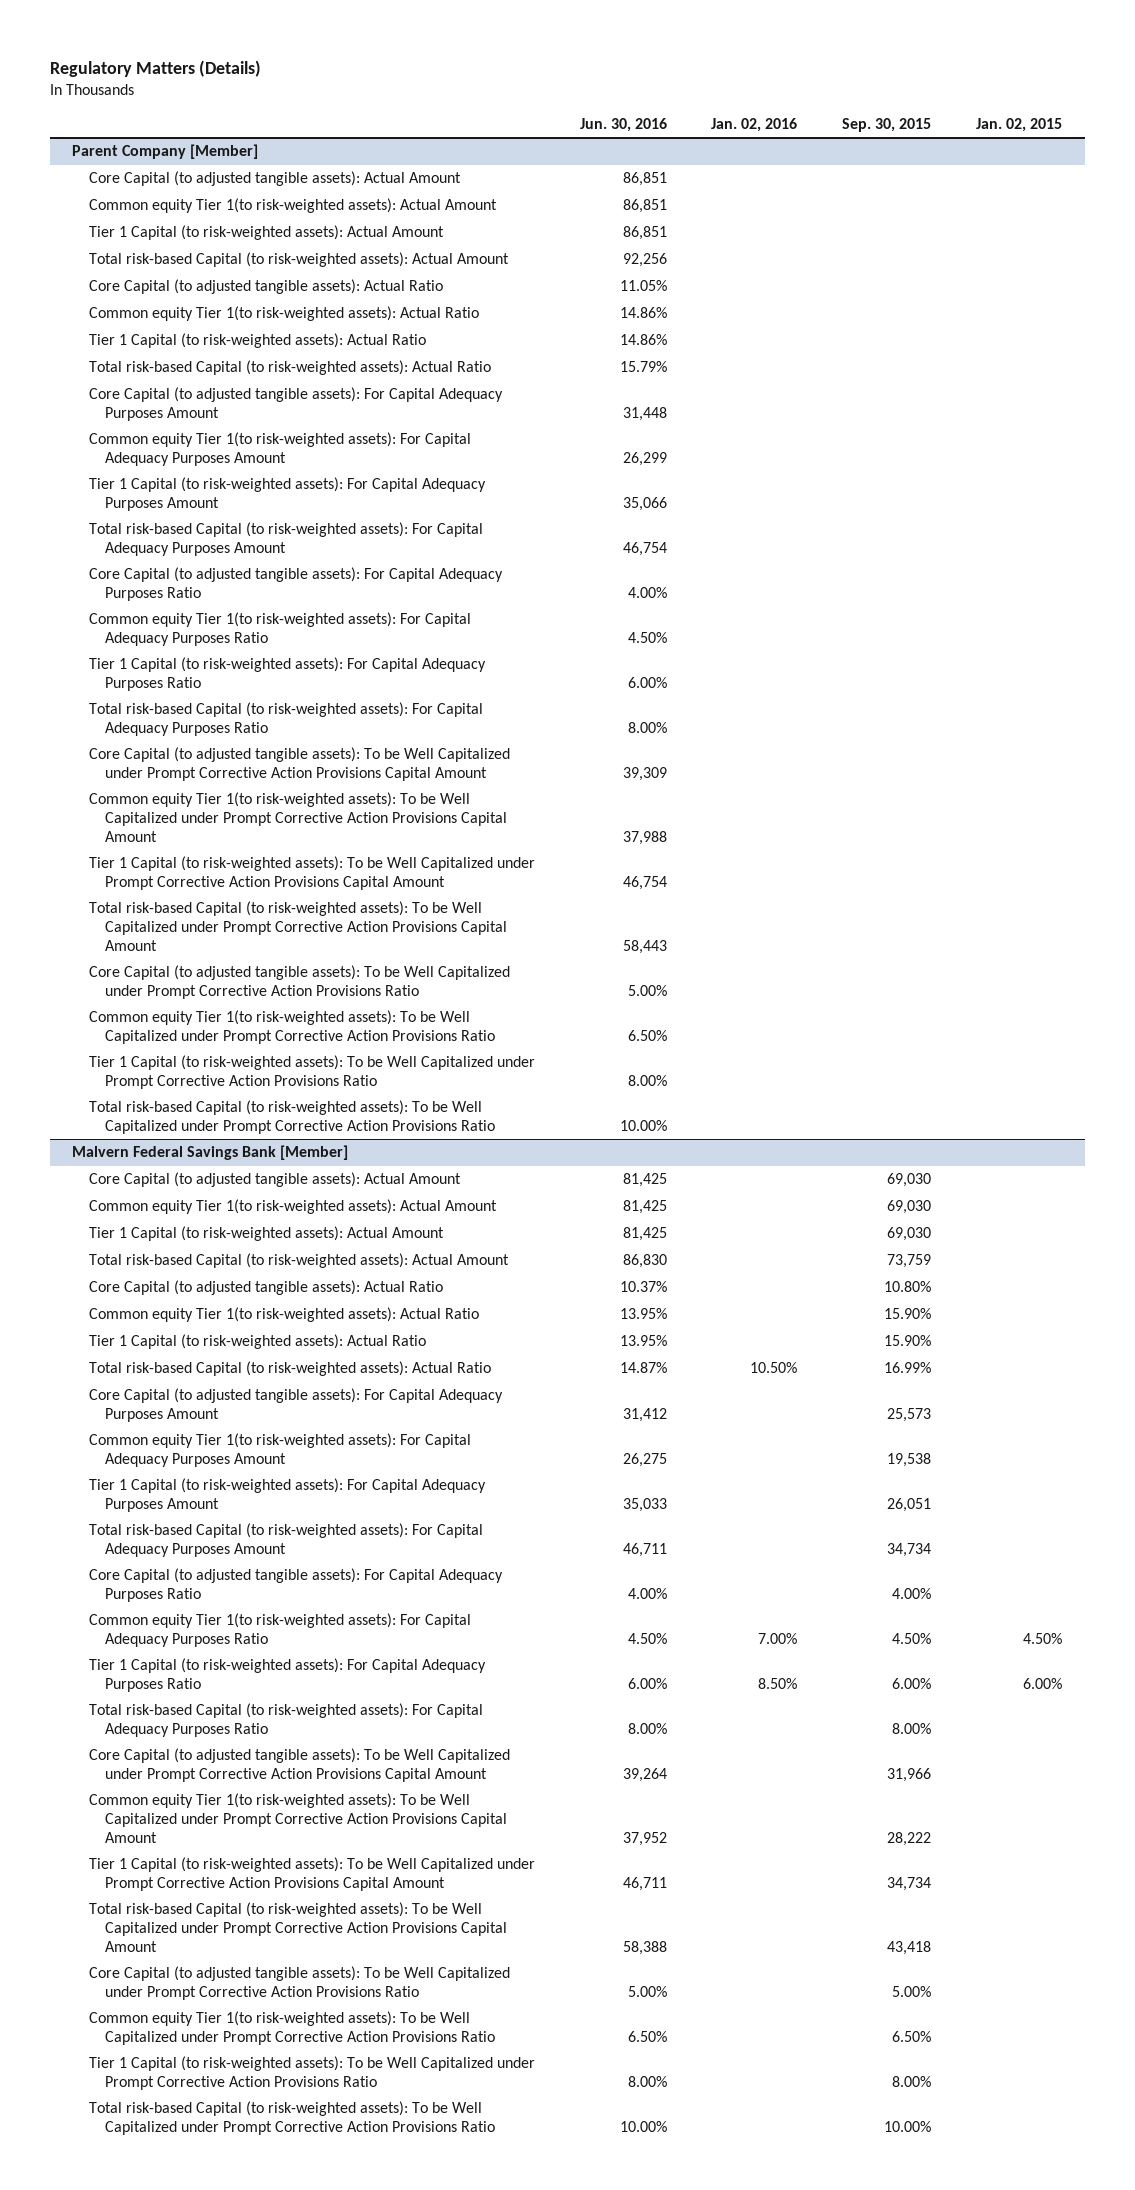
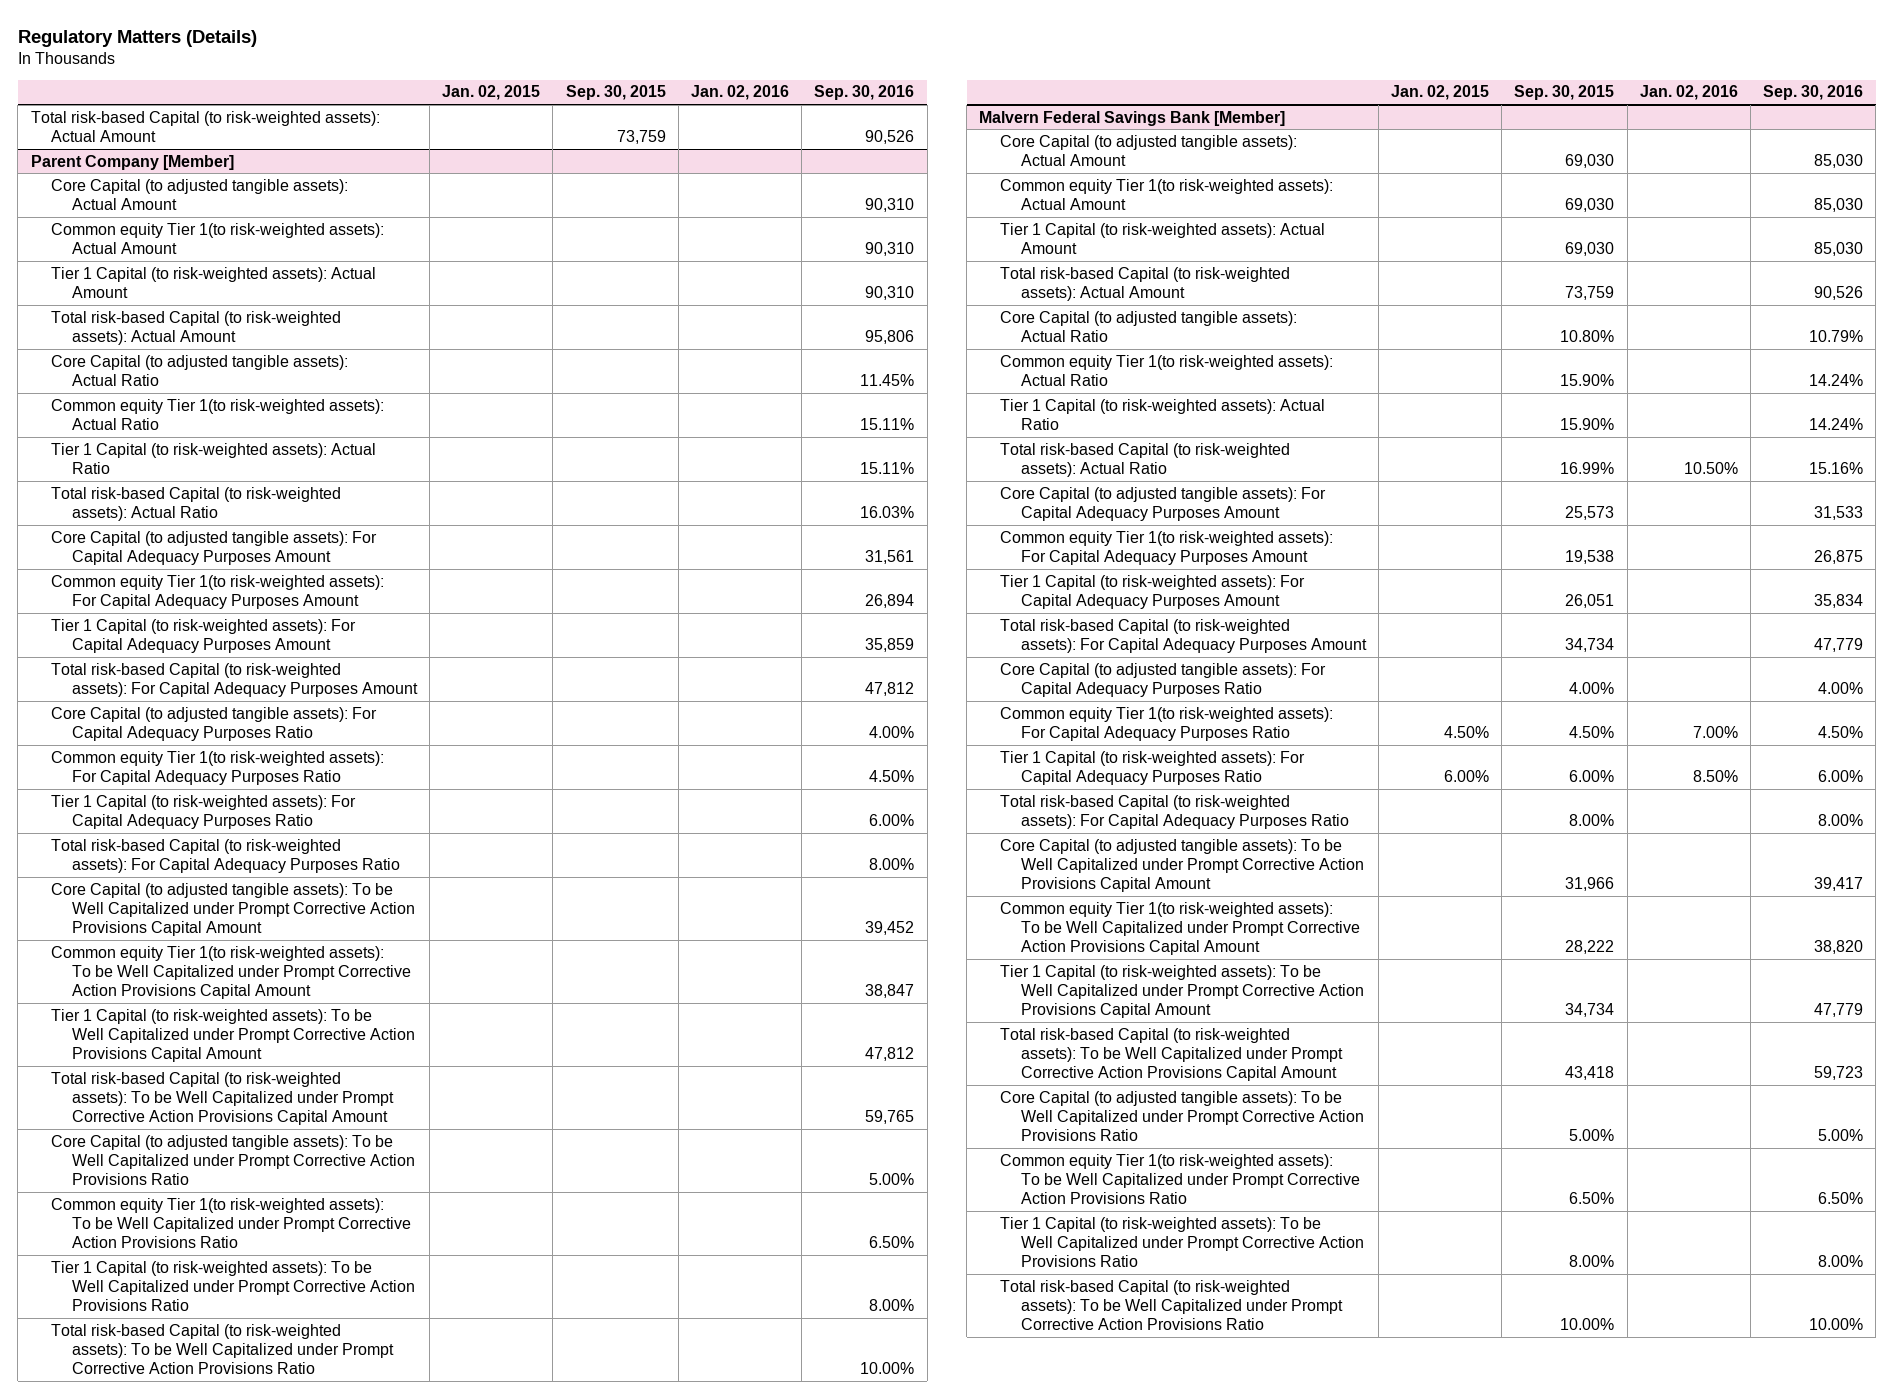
- | Jun. 30, 2016 | Jan. 02, 2016 | Sep. 30, 2015 | Jan. 02, 2015
+ | Jan. 02, 2015 | Sep. 30, 2015 | Jan. 02, 2016 | Sep. 30, 2016
+ Total risk-based Capital (to risk-weighted assets): Actual Amount | | 73,759 | | 90,526

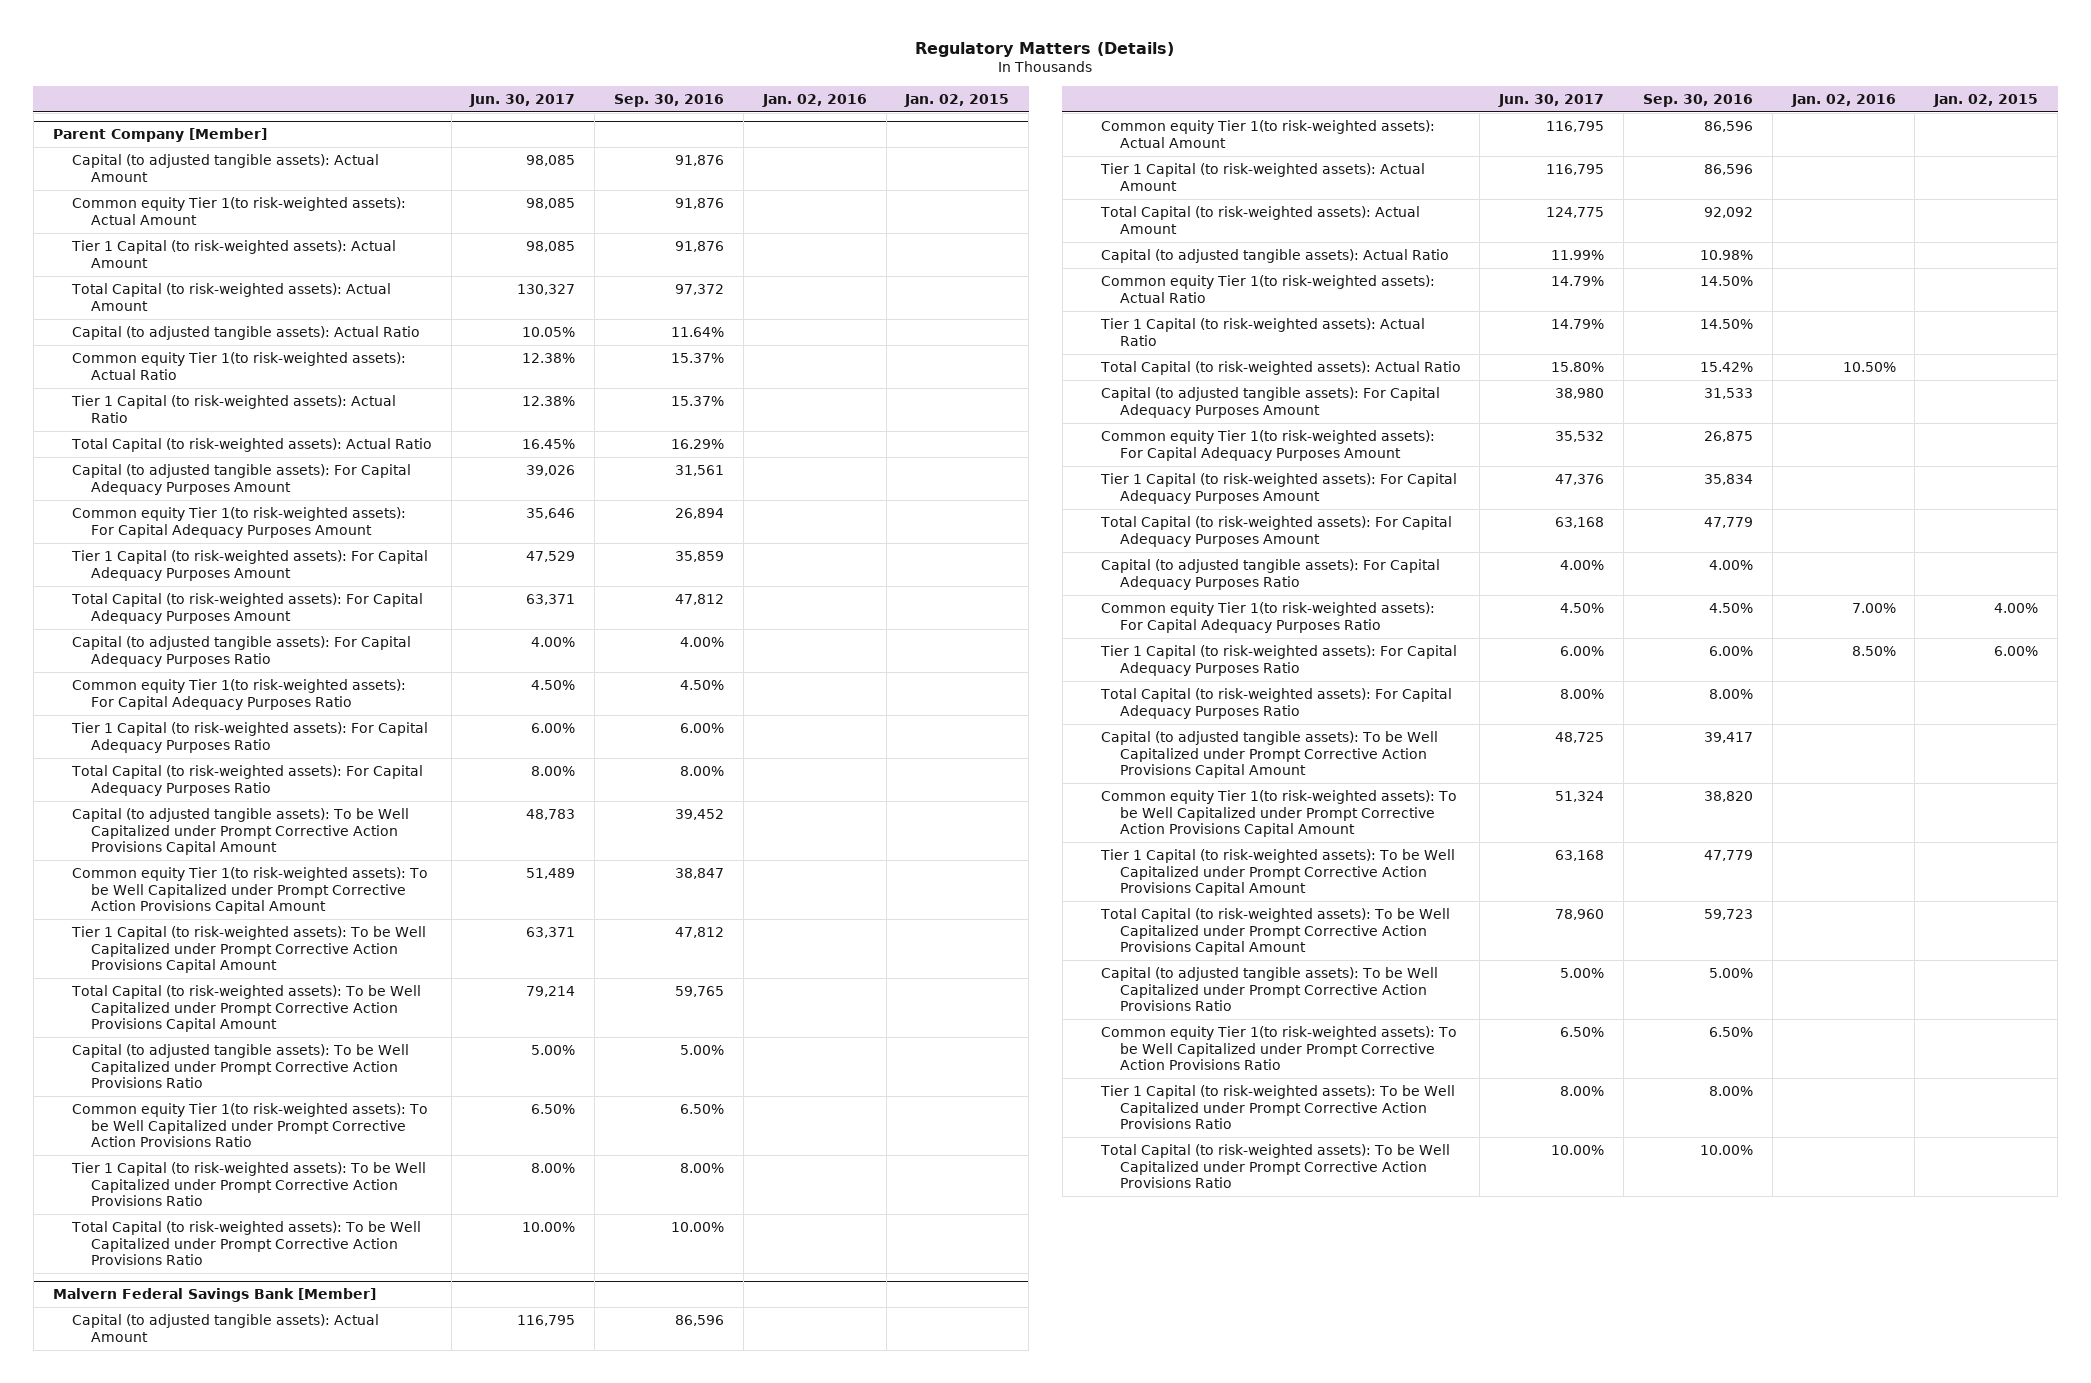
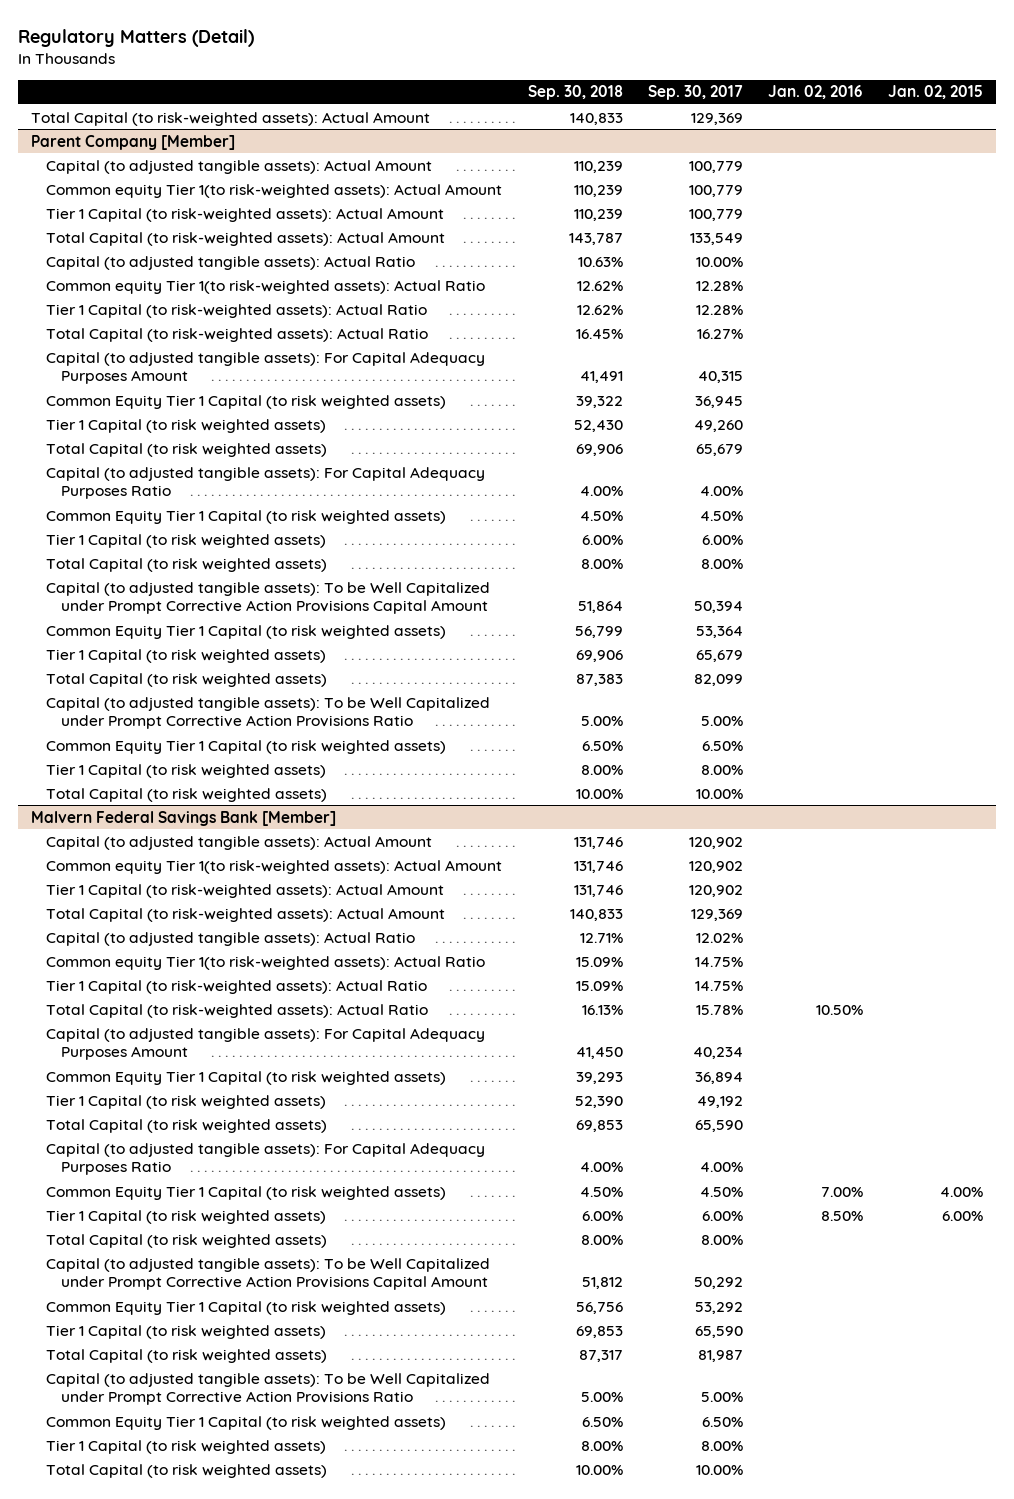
- Regulatory Matters (Details)
+ Regulatory Matters (Detail)
- | Jun. 30, 2017 | Sep. 30, 2016 | Jan. 02, 2016 | Jan. 02, 2015
+ | Sep. 30, 2018 | Sep. 30, 2017 | Jan. 02, 2016 | Jan. 02, 2015
+ Total Capital (to risk-weighted assets): Actual Amount | 140,833 | 129,369 | |
@ Parent Company [Member]
- Common equity Tier 1(to risk-weighted assets): For Capital Adequacy Purposes Amount | 35,646 | 26,894 | |
- Tier 1 Capital (to risk-weighted assets): For Capital Adequacy Purposes Amount | 47,529 | 35,859 | |
- Total Capital (to risk-weighted assets): For Capital Adequacy Purposes Amount | 63,371 | 47,812 | |
+ Common Equity Tier 1 Capital (to risk weighted assets) | 39,322 | 36,945 | |
+ Tier 1 Capital (to risk weighted assets) | 52,430 | 49,260 | |
+ Total Capital (to risk weighted assets) | 69,906 | 65,679 | |
- Common equity Tier 1(to risk-weighted assets): For Capital Adequacy Purposes Ratio | 4.50% | 4.50% | |
- Tier 1 Capital (to risk-weighted assets): For Capital Adequacy Purposes Ratio | 6.00% | 6.00% | |
- Total Capital (to risk-weighted assets): For Capital Adequacy Purposes Ratio | 8.00% | 8.00% | |
+ Common Equity Tier 1 Capital (to risk weighted assets) | 4.50% | 4.50% | |
+ Tier 1 Capital (to risk weighted assets) | 6.00% | 6.00% | |
+ Total Capital (to risk weighted assets) | 8.00% | 8.00% | |
- Common equity Tier 1(to risk-weighted assets): To be Well Capitalized under Prompt Corrective Action Provisions Capital Amount | 51,489 | 38,847 | |
- Tier 1 Capital (to risk-weighted assets): To be Well Capitalized under Prompt Corrective Action Provisions Capital Amount | 63,371 | 47,812 | |
- Total Capital (to risk-weighted assets): To be Well Capitalized under Prompt Corrective Action Provisions Capital Amount | 79,214 | 59,765 | |
+ Common Equity Tier 1 Capital (to risk weighted assets) | 56,799 | 53,364 | |
+ Tier 1 Capital (to risk weighted assets) | 69,906 | 65,679 | |
+ Total Capital (to risk weighted assets) | 87,383 | 82,099 | |
- Common equity Tier 1(to risk-weighted assets): To be Well Capitalized under Prompt Corrective Action Provisions Ratio | 6.50% | 6.50% | |
- Tier 1 Capital (to risk-weighted assets): To be Well Capitalized under Prompt Corrective Action Provisions Ratio | 8.00% | 8.00% | |
- Total Capital (to risk-weighted assets): To be Well Capitalized under Prompt Corrective Action Provisions Ratio | 10.00% | 10.00% | |
+ Common Equity Tier 1 Capital (to risk weighted assets) | 6.50% | 6.50% | |
+ Tier 1 Capital (to risk weighted assets) | 8.00% | 8.00% | |
+ Total Capital (to risk weighted assets) | 10.00% | 10.00% | |
@ Malvern Federal Savings Bank [Member]
- Common equity Tier 1(to risk-weighted assets): For Capital Adequacy Purposes Amount | 35,532 | 26,875 | |
- Tier 1 Capital (to risk-weighted assets): For Capital Adequacy Purposes Amount | 47,376 | 35,834 | |
- Total Capital (to risk-weighted assets): For Capital Adequacy Purposes Amount | 63,168 | 47,779 | |
+ Common Equity Tier 1 Capital (to risk weighted assets) | 39,293 | 36,894 | |
+ Tier 1 Capital (to risk weighted assets) | 52,390 | 49,192 | |
+ Total Capital (to risk weighted assets) | 69,853 | 65,590 | |
- Common equity Tier 1(to risk-weighted assets): For Capital Adequacy Purposes Ratio | 4.50% | 4.50% | 7.00% | 4.00%
- Tier 1 Capital (to risk-weighted assets): For Capital Adequacy Purposes Ratio | 6.00% | 6.00% | 8.50% | 6.00%
- Total Capital (to risk-weighted assets): For Capital Adequacy Purposes Ratio | 8.00% | 8.00% | |
+ Common Equity Tier 1 Capital (to risk weighted assets) | 4.50% | 4.50% | 7.00% | 4.00%
+ Tier 1 Capital (to risk weighted assets) | 6.00% | 6.00% | 8.50% | 6.00%
+ Total Capital (to risk weighted assets) | 8.00% | 8.00% | |
- Common equity Tier 1(to risk-weighted assets): To be Well Capitalized under Prompt Corrective Action Provisions Capital Amount | 51,324 | 38,820 | |
- Tier 1 Capital (to risk-weighted assets): To be Well Capitalized under Prompt Corrective Action Provisions Capital Amount | 63,168 | 47,779 | |
- Total Capital (to risk-weighted assets): To be Well Capitalized under Prompt Corrective Action Provisions Capital Amount | 78,960 | 59,723 | |
+ Common Equity Tier 1 Capital (to risk weighted assets) | 56,756 | 53,292 | |
+ Tier 1 Capital (to risk weighted assets) | 69,853 | 65,590 | |
+ Total Capital (to risk weighted assets) | 87,317 | 81,987 | |
- Common equity Tier 1(to risk-weighted assets): To be Well Capitalized under Prompt Corrective Action Provisions Ratio | 6.50% | 6.50% | |
- Tier 1 Capital (to risk-weighted assets): To be Well Capitalized under Prompt Corrective Action Provisions Ratio | 8.00% | 8.00% | |
- Total Capital (to risk-weighted assets): To be Well Capitalized under Prompt Corrective Action Provisions Ratio | 10.00% | 10.00% | |
+ Common Equity Tier 1 Capital (to risk weighted assets) | 6.50% | 6.50% | |
+ Tier 1 Capital (to risk weighted assets) | 8.00% | 8.00% | |
+ Total Capital (to risk weighted assets) | 10.00% | 10.00% | |

